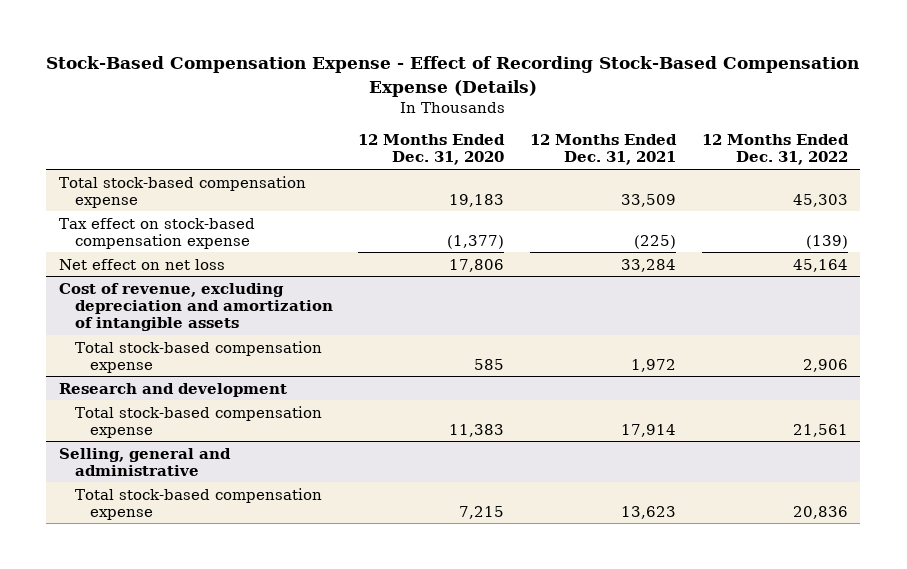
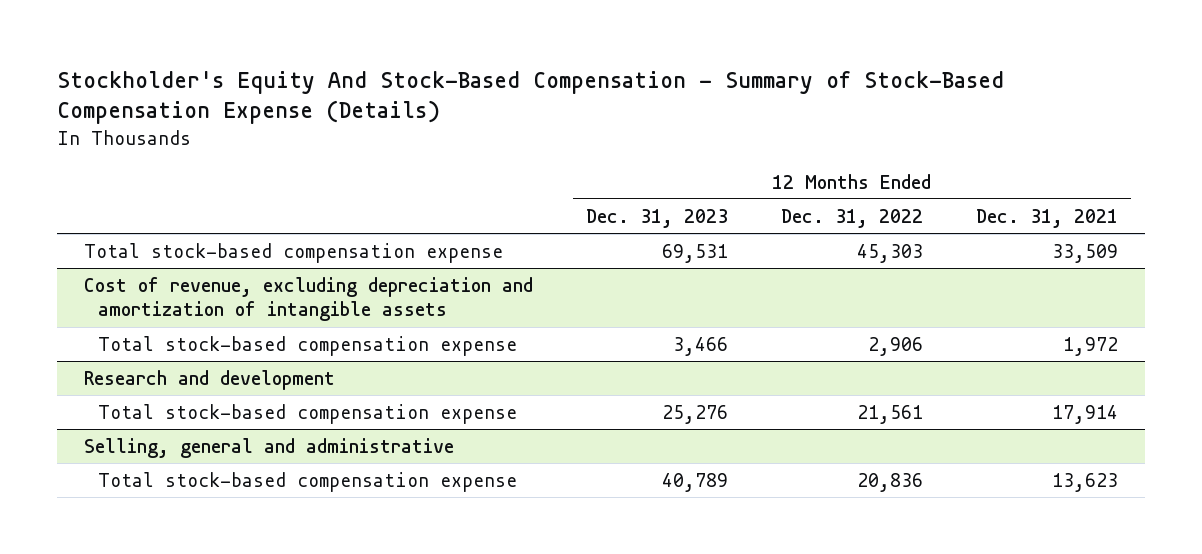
- Stock-Based Compensation Expense - Effect of Recording Stock-Based Compensation Expense (Details)
+ Stockholder's Equity And Stock-Based Compensation - Summary of Stock-Based Compensation Expense (Details)
- | 12 Months Ended Dec. 31, 2020 | 12 Months Ended Dec. 31, 2021 | 12 Months Ended Dec. 31, 2022
+ | 12 Months Ended Dec. 31, 2023 | 12 Months Ended Dec. 31, 2022 | 12 Months Ended Dec. 31, 2021
- Tax effect on stock-based compensation expense | (1,377) | (225) | (139)
- Net effect on net loss | 17,806 | 33,284 | 45,164

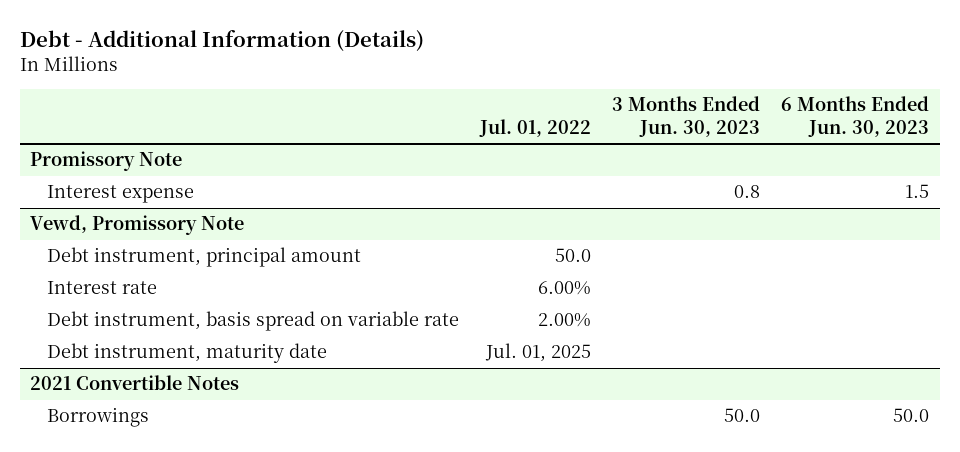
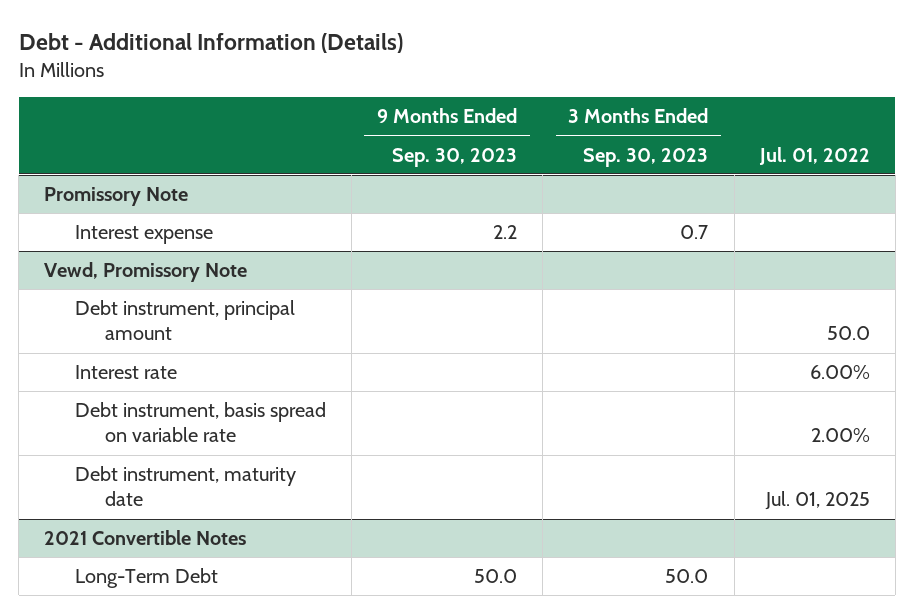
- | Jul. 01, 2022 | 3 Months Ended Jun. 30, 2023 | 6 Months Ended Jun. 30, 2023
+ | 9 Months Ended Sep. 30, 2023 | 3 Months Ended Sep. 30, 2023 | Jul. 01, 2022
@ 2021 Convertible Notes
- Borrowings | | 50.0 | 50.0
+ Long-Term Debt | 50.0 | 50.0 |

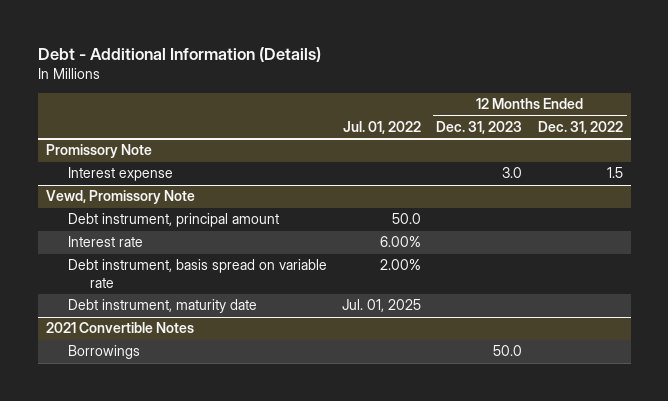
- | 9 Months Ended Sep. 30, 2023 | 3 Months Ended Sep. 30, 2023 | Jul. 01, 2022
+ | Jul. 01, 2022 | 12 Months Ended Dec. 31, 2023 | 12 Months Ended Dec. 31, 2022
@ 2021 Convertible Notes
- Long-Term Debt | 50.0 | 50.0 |
+ Borrowings | | 50.0 |

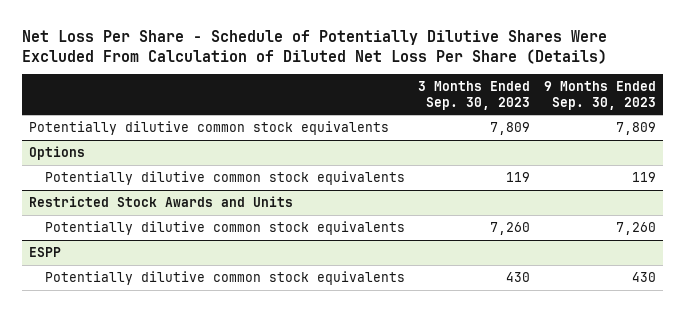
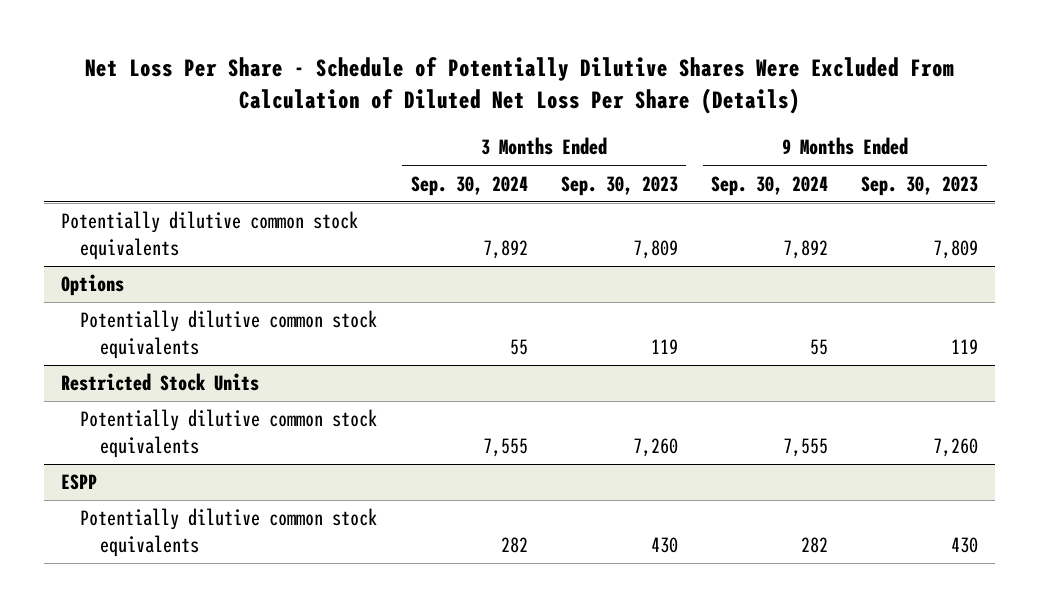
- | 3 Months Ended Sep. 30, 2023 | 9 Months Ended Sep. 30, 2023
+ | 3 Months Ended Sep. 30, 2024 | 3 Months Ended Sep. 30, 2023 | 9 Months Ended Sep. 30, 2024 | 9 Months Ended Sep. 30, 2023
- Restricted Stock Awards and Units
+ Restricted Stock Units

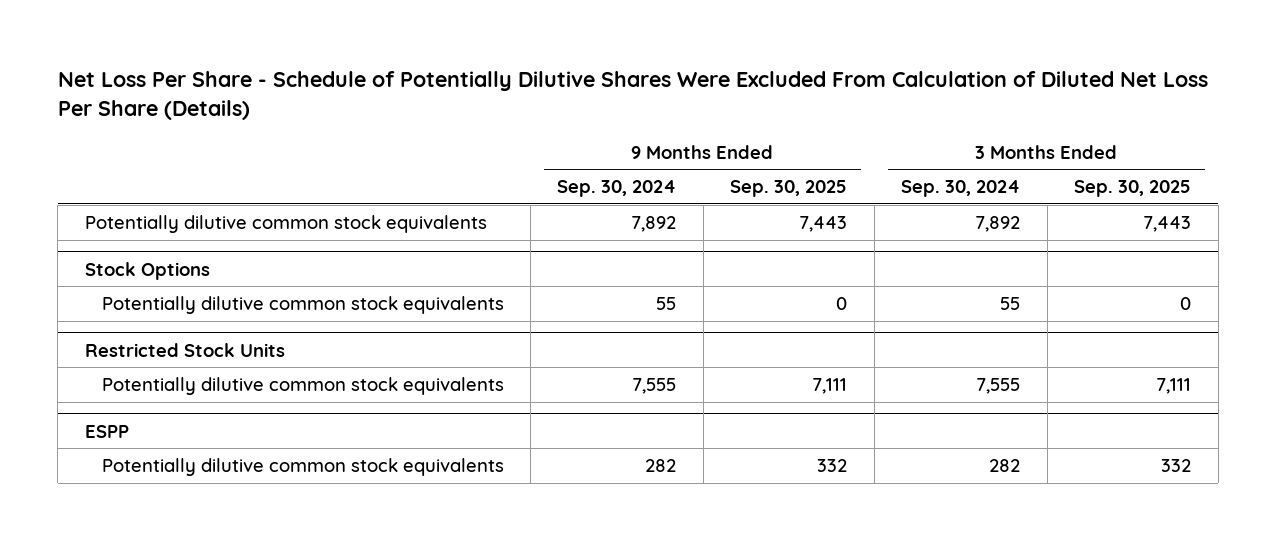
- | 3 Months Ended Sep. 30, 2024 | 3 Months Ended Sep. 30, 2023 | 9 Months Ended Sep. 30, 2024 | 9 Months Ended Sep. 30, 2023
+ | 9 Months Ended Sep. 30, 2024 | 9 Months Ended Sep. 30, 2025 | 3 Months Ended Sep. 30, 2024 | 3 Months Ended Sep. 30, 2025
- Options
+ Stock Options

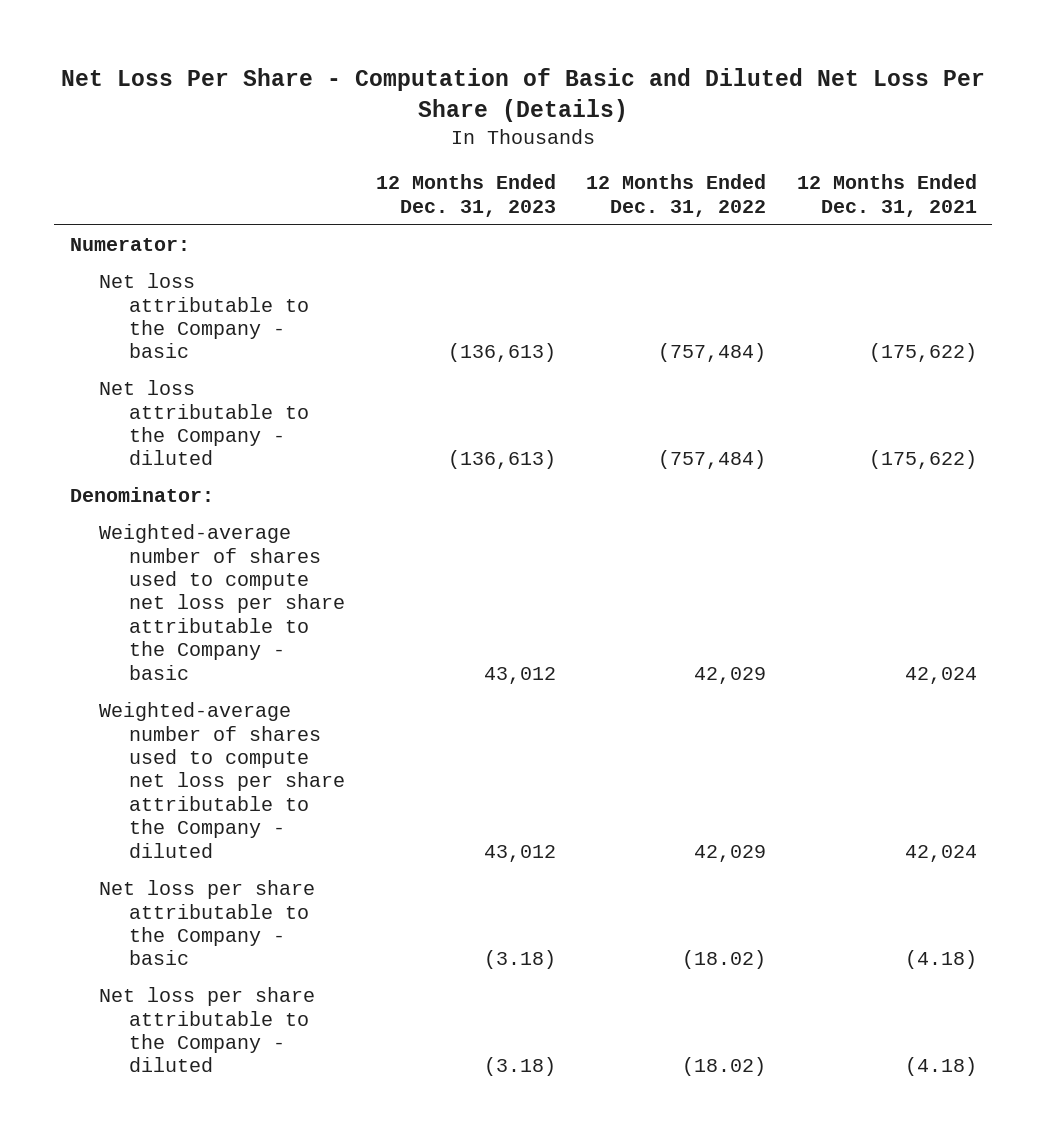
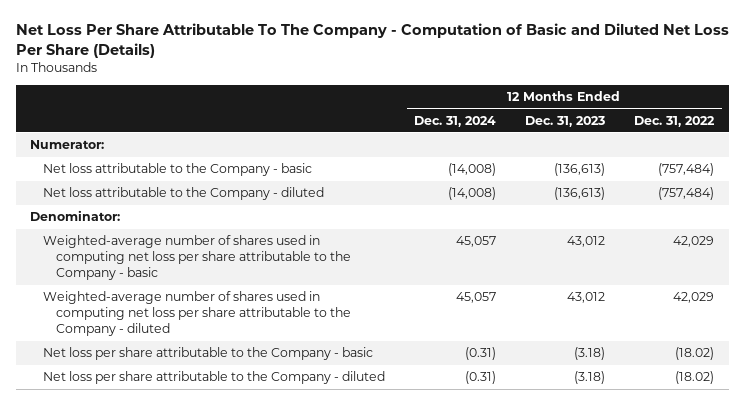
- Net Loss Per Share - Computation of Basic and Diluted Net Loss Per Share (Details)
+ Net Loss Per Share Attributable To The Company - Computation of Basic and Diluted Net Loss Per Share (Details)
- | 12 Months Ended Dec. 31, 2023 | 12 Months Ended Dec. 31, 2022 | 12 Months Ended Dec. 31, 2021
+ | 12 Months Ended Dec. 31, 2024 | 12 Months Ended Dec. 31, 2023 | 12 Months Ended Dec. 31, 2022
- Weighted-average number of shares used to compute net loss per share attributable to the Company - basic | 43,012 | 42,029 | 42,024
- Weighted-average number of shares used to compute net loss per share attributable to the Company - diluted | 43,012 | 42,029 | 42,024
+ Weighted-average number of shares used in computing net loss per share attributable to the Company - basic | 45,057 | 43,012 | 42,029
+ Weighted-average number of shares used in computing net loss per share attributable to the Company - diluted | 45,057 | 43,012 | 42,029

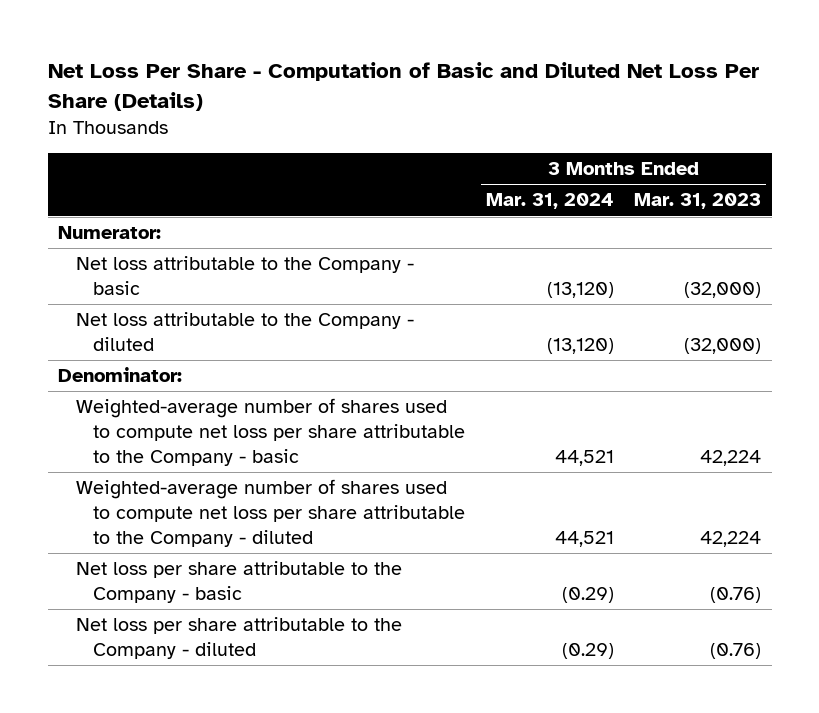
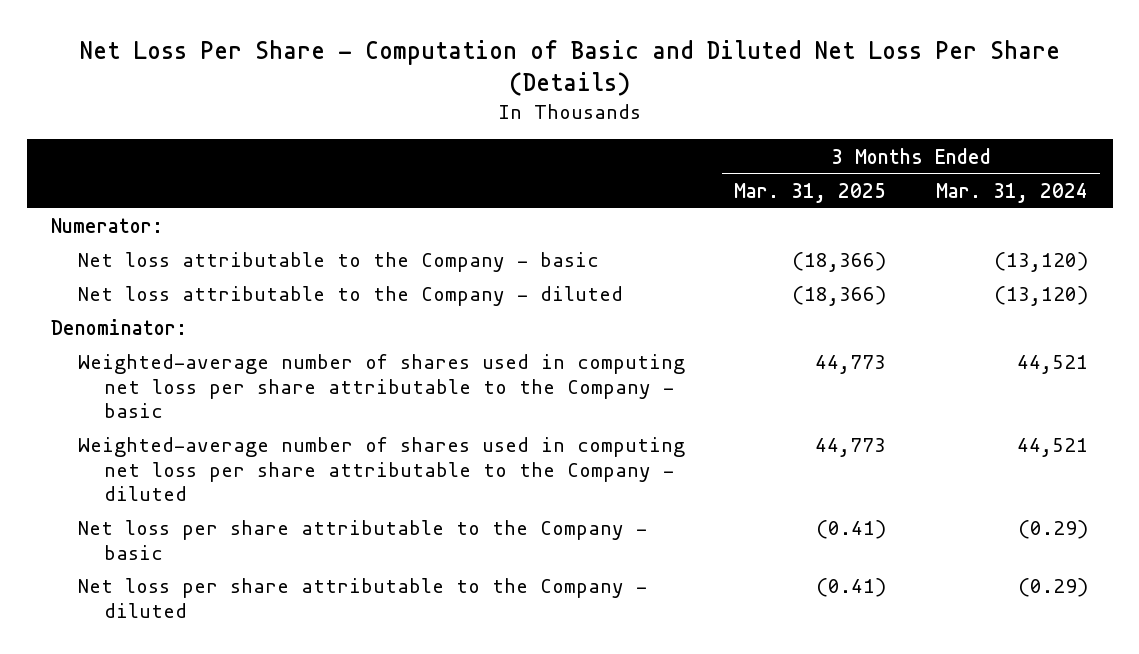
- | 3 Months Ended Mar. 31, 2024 | 3 Months Ended Mar. 31, 2023
+ | 3 Months Ended Mar. 31, 2025 | 3 Months Ended Mar. 31, 2024
- Weighted-average number of shares used to compute net loss per share attributable to the Company - basic | 44,521 | 42,224
- Weighted-average number of shares used to compute net loss per share attributable to the Company - diluted | 44,521 | 42,224
+ Weighted-average number of shares used in computing net loss per share attributable to the Company - basic | 44,773 | 44,521
+ Weighted-average number of shares used in computing net loss per share attributable to the Company - diluted | 44,773 | 44,521

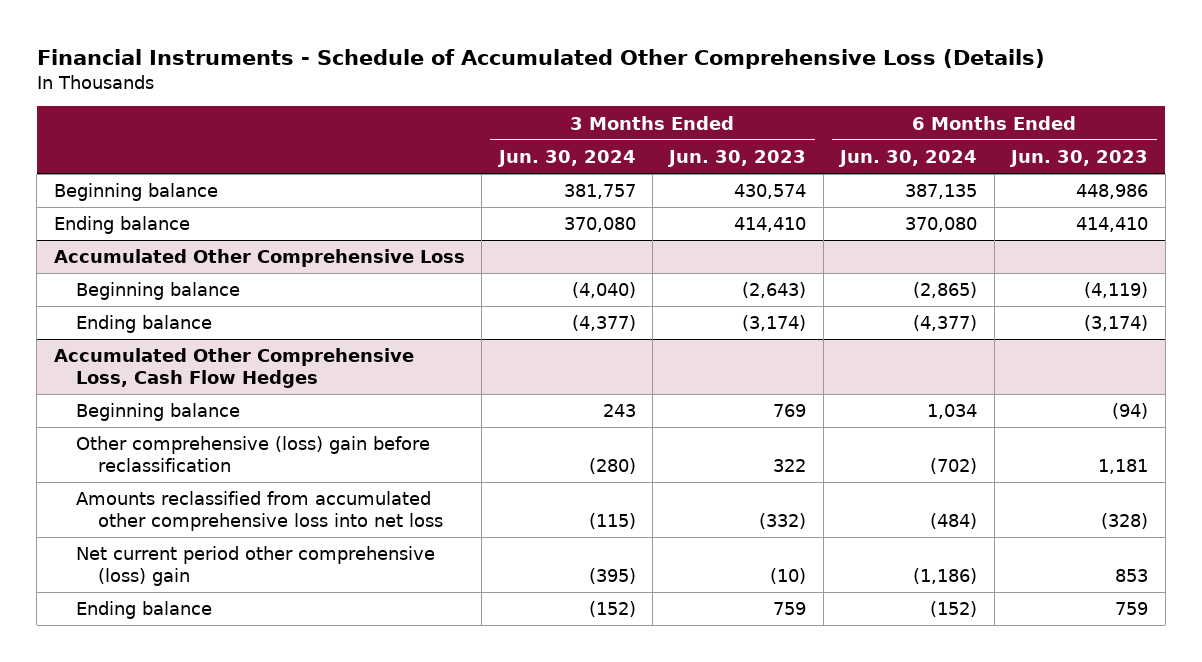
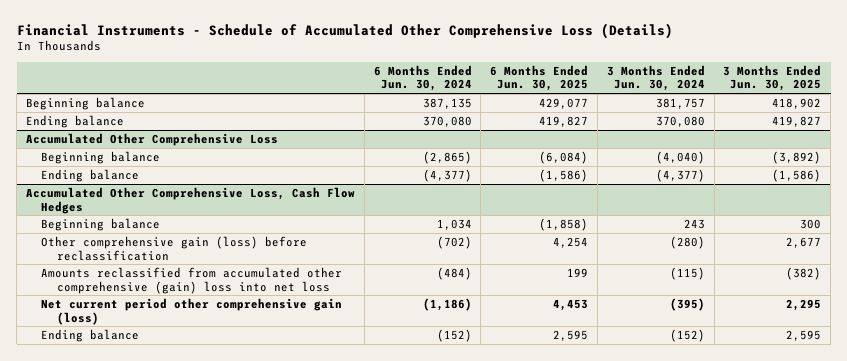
- | 3 Months Ended Jun. 30, 2024 | 3 Months Ended Jun. 30, 2023 | 6 Months Ended Jun. 30, 2024 | 6 Months Ended Jun. 30, 2023
+ | 6 Months Ended Jun. 30, 2024 | 6 Months Ended Jun. 30, 2025 | 3 Months Ended Jun. 30, 2024 | 3 Months Ended Jun. 30, 2025
@ Accumulated Other Comprehensive Loss, Cash Flow Hedges
- Other comprehensive (loss) gain before reclassification | (280) | 322 | (702) | 1,181
- Amounts reclassified from accumulated other comprehensive loss into net loss | (115) | (332) | (484) | (328)
- Net current period other comprehensive (loss) gain | (395) | (10) | (1,186) | 853
+ Other comprehensive gain (loss) before reclassification | (702) | 4,254 | (280) | 2,677
+ Amounts reclassified from accumulated other comprehensive (gain) loss into net loss | (484) | 199 | (115) | (382)
+ Net current period other comprehensive gain (loss) | (1,186) | 4,453 | (395) | 2,295

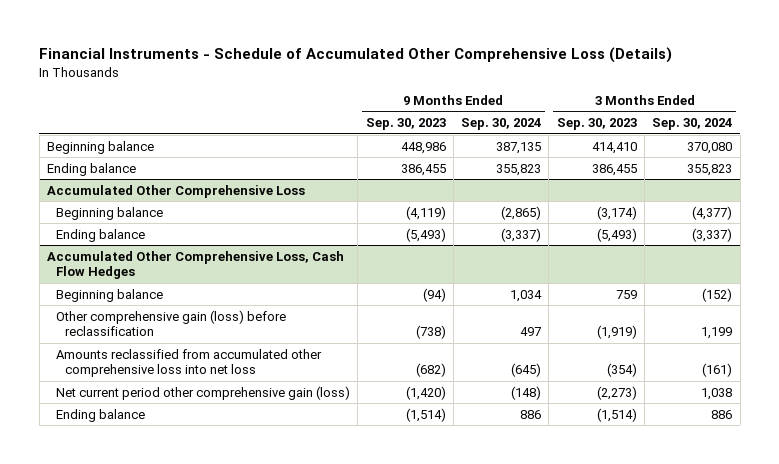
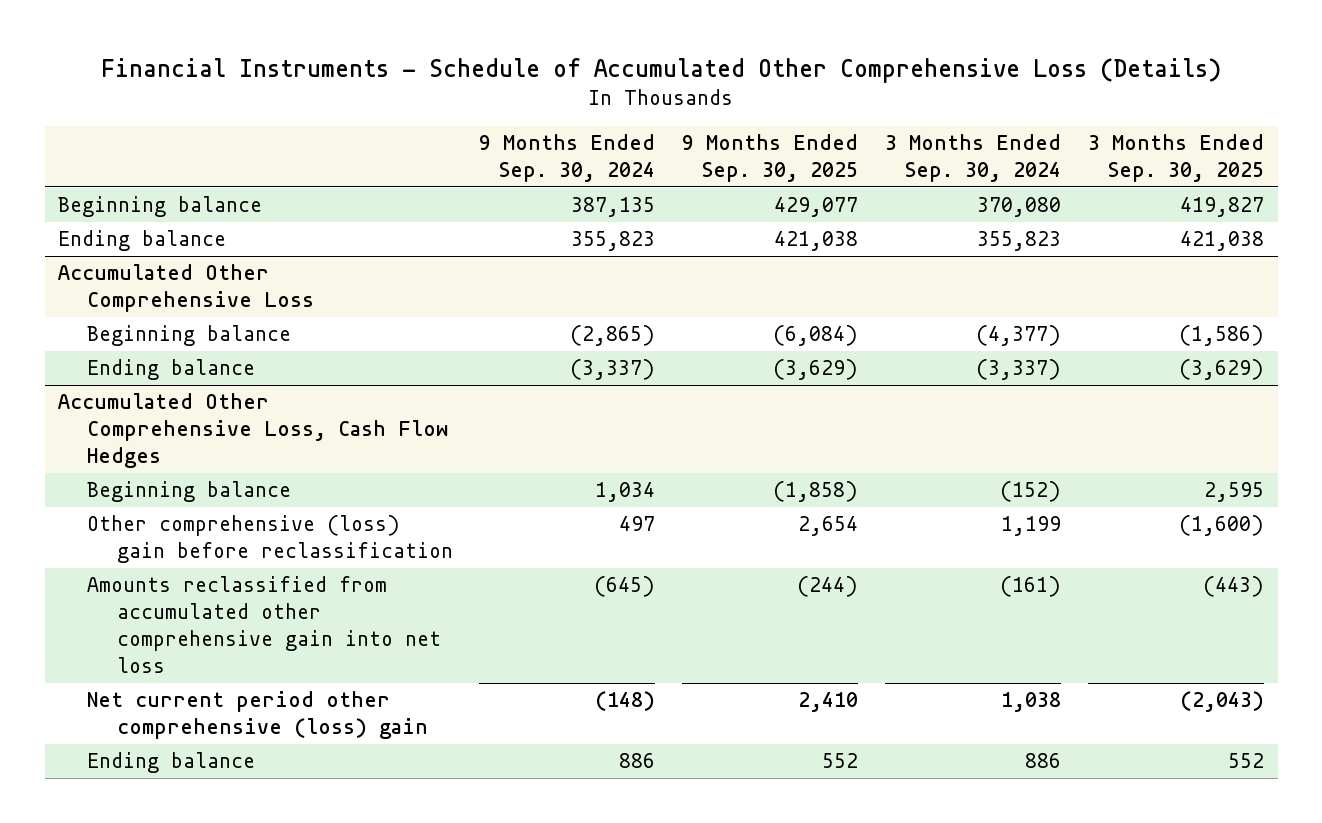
- | 9 Months Ended Sep. 30, 2023 | 9 Months Ended Sep. 30, 2024 | 3 Months Ended Sep. 30, 2023 | 3 Months Ended Sep. 30, 2024
+ | 9 Months Ended Sep. 30, 2024 | 9 Months Ended Sep. 30, 2025 | 3 Months Ended Sep. 30, 2024 | 3 Months Ended Sep. 30, 2025
@ Accumulated Other Comprehensive Loss, Cash Flow Hedges
- Other comprehensive gain (loss) before reclassification | (738) | 497 | (1,919) | 1,199
- Amounts reclassified from accumulated other comprehensive loss into net loss | (682) | (645) | (354) | (161)
- Net current period other comprehensive gain (loss) | (1,420) | (148) | (2,273) | 1,038
+ Other comprehensive (loss) gain before reclassification | 497 | 2,654 | 1,199 | (1,600)
+ Amounts reclassified from accumulated other comprehensive gain into net loss | (645) | (244) | (161) | (443)
+ Net current period other comprehensive (loss) gain | (148) | 2,410 | 1,038 | (2,043)

